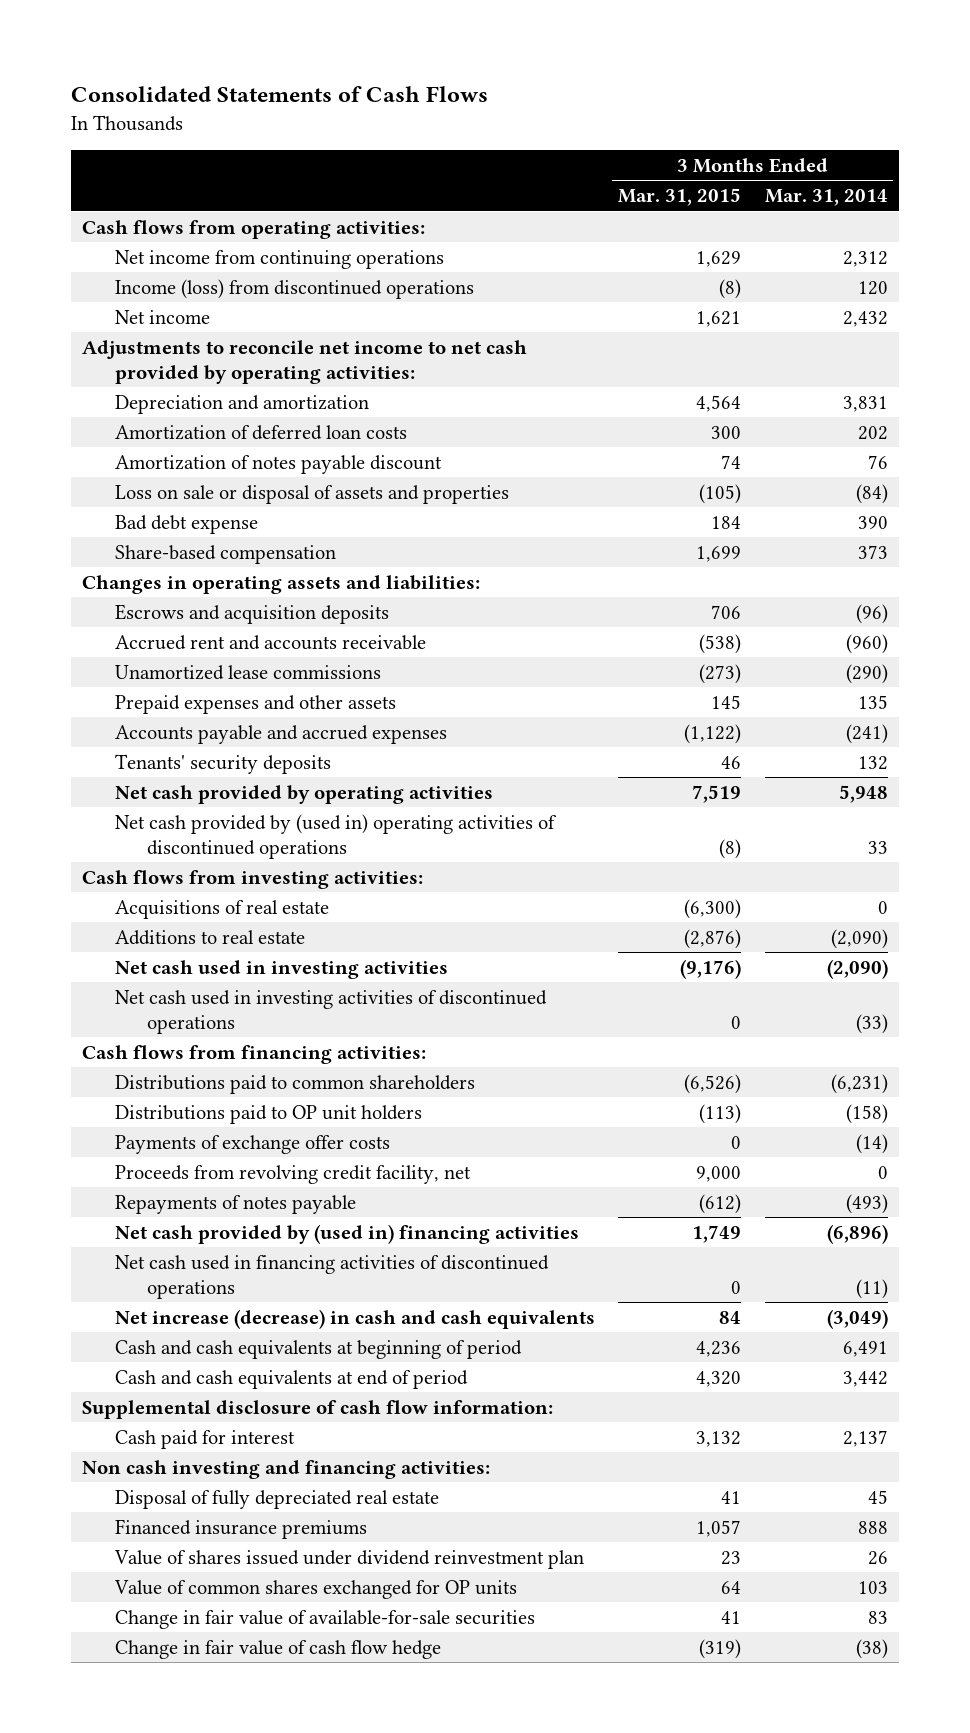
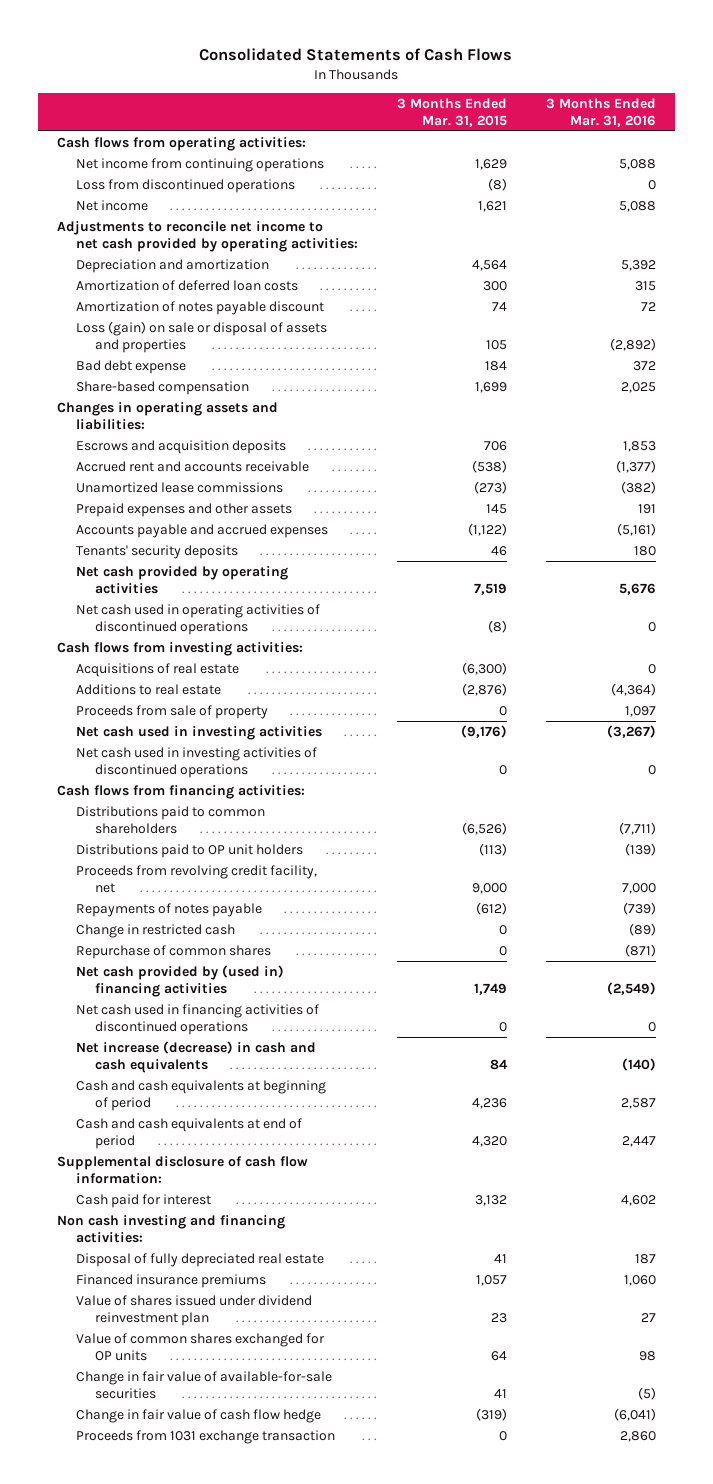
- | 3 Months Ended Mar. 31, 2015 | 3 Months Ended Mar. 31, 2014
+ | 3 Months Ended Mar. 31, 2015 | 3 Months Ended Mar. 31, 2016
- Income (loss) from discontinued operations | (8) | 120
+ Loss from discontinued operations | (8) | 0
- Loss on sale or disposal of assets and properties | (105) | (84)
+ Loss (gain) on sale or disposal of assets and properties | 105 | (2,892)
- Net cash provided by (used in) operating activities of discontinued operations | (8) | 33
+ Net cash used in operating activities of discontinued operations | (8) | 0
+ Proceeds from sale of property | 0 | 1,097
- Payments of exchange offer costs | 0 | (14)
+ Change in restricted cash | 0 | (89)
+ Repurchase of common shares | 0 | (871)
+ Proceeds from 1031 exchange transaction | 0 | 2,860

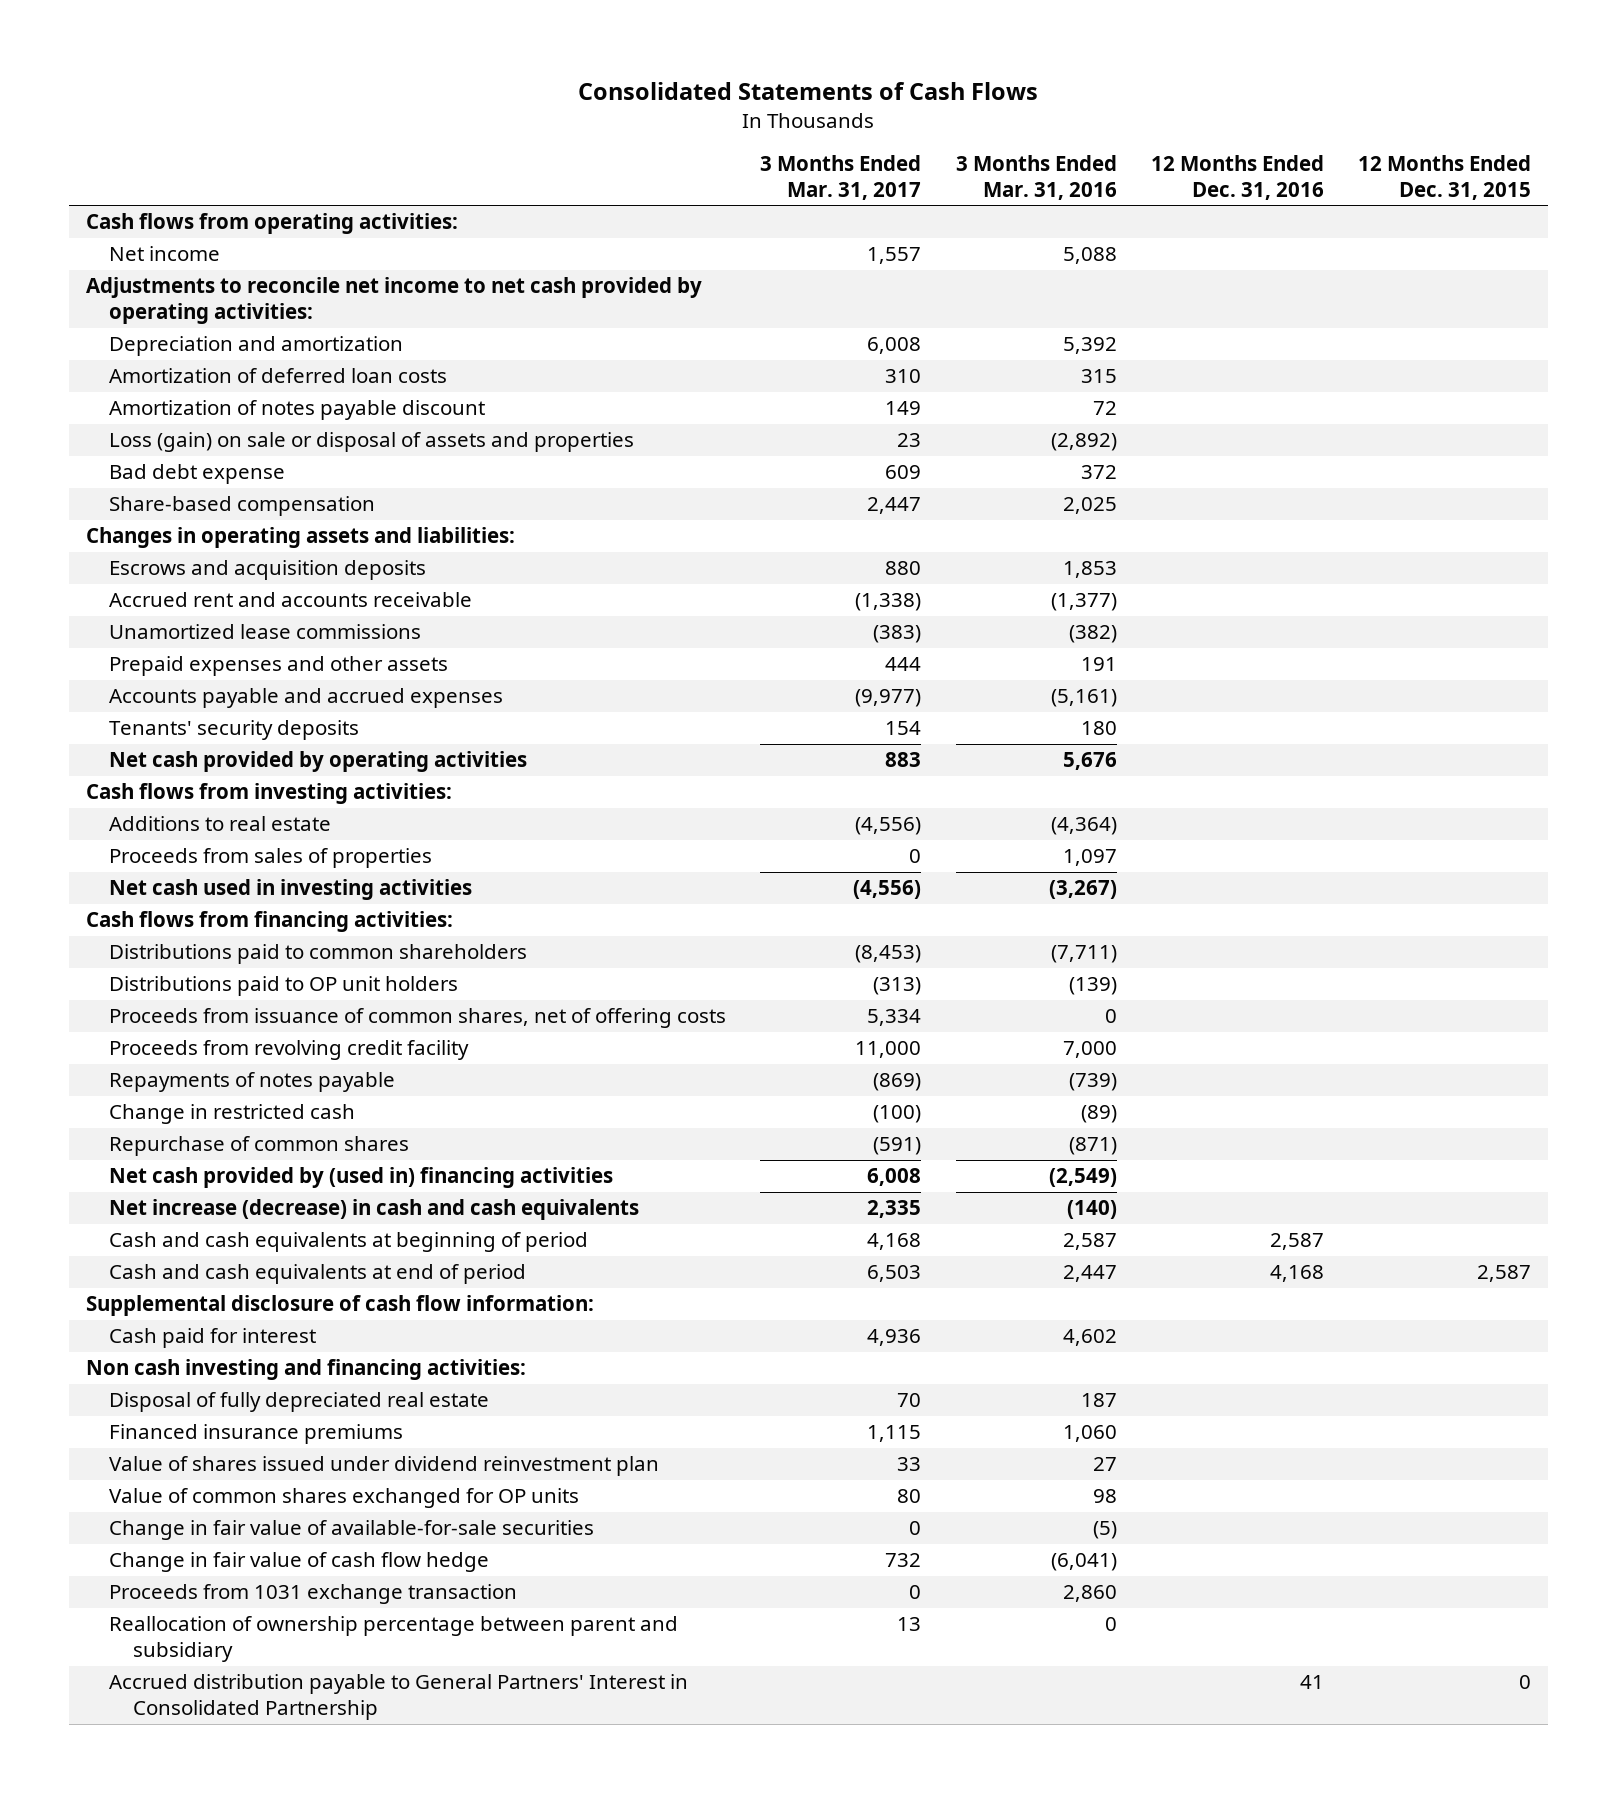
- | 3 Months Ended Mar. 31, 2015 | 3 Months Ended Mar. 31, 2016
+ | 3 Months Ended Mar. 31, 2017 | 3 Months Ended Mar. 31, 2016 | 12 Months Ended Dec. 31, 2016 | 12 Months Ended Dec. 31, 2015
- Net income from continuing operations | 1,629 | 5,088
- Loss from discontinued operations | (8) | 0
- Net cash used in operating activities of discontinued operations | (8) | 0
- Acquisitions of real estate | (6,300) | 0
- Proceeds from sale of property | 0 | 1,097
+ Proceeds from sales of properties | 0 | 1,097 | |
- Net cash used in investing activities of discontinued operations | 0 | 0
- Proceeds from revolving credit facility, net | 9,000 | 7,000
+ Proceeds from issuance of common shares, net of offering costs | 5,334 | 0 | |
+ Proceeds from revolving credit facility | 11,000 | 7,000 | |
- Net cash used in financing activities of discontinued operations | 0 | 0
+ Reallocation of ownership percentage between parent and subsidiary | 13 | 0 | |
+ Accrued distribution payable to General Partners' Interest in Consolidated Partnership | | | 41 | 0

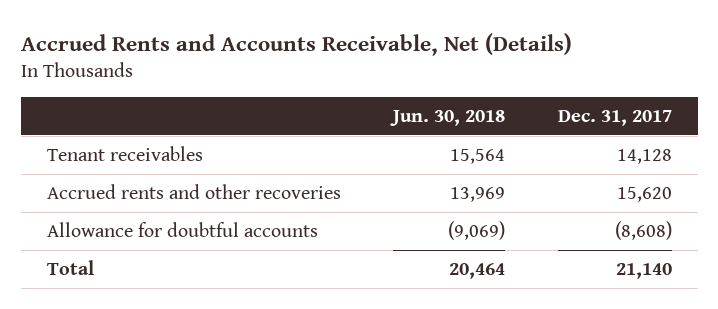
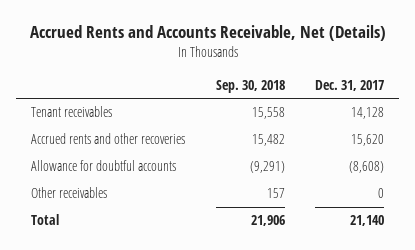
- | Jun. 30, 2018 | Dec. 31, 2017
+ | Sep. 30, 2018 | Dec. 31, 2017
+ Other receivables | 157 | 0

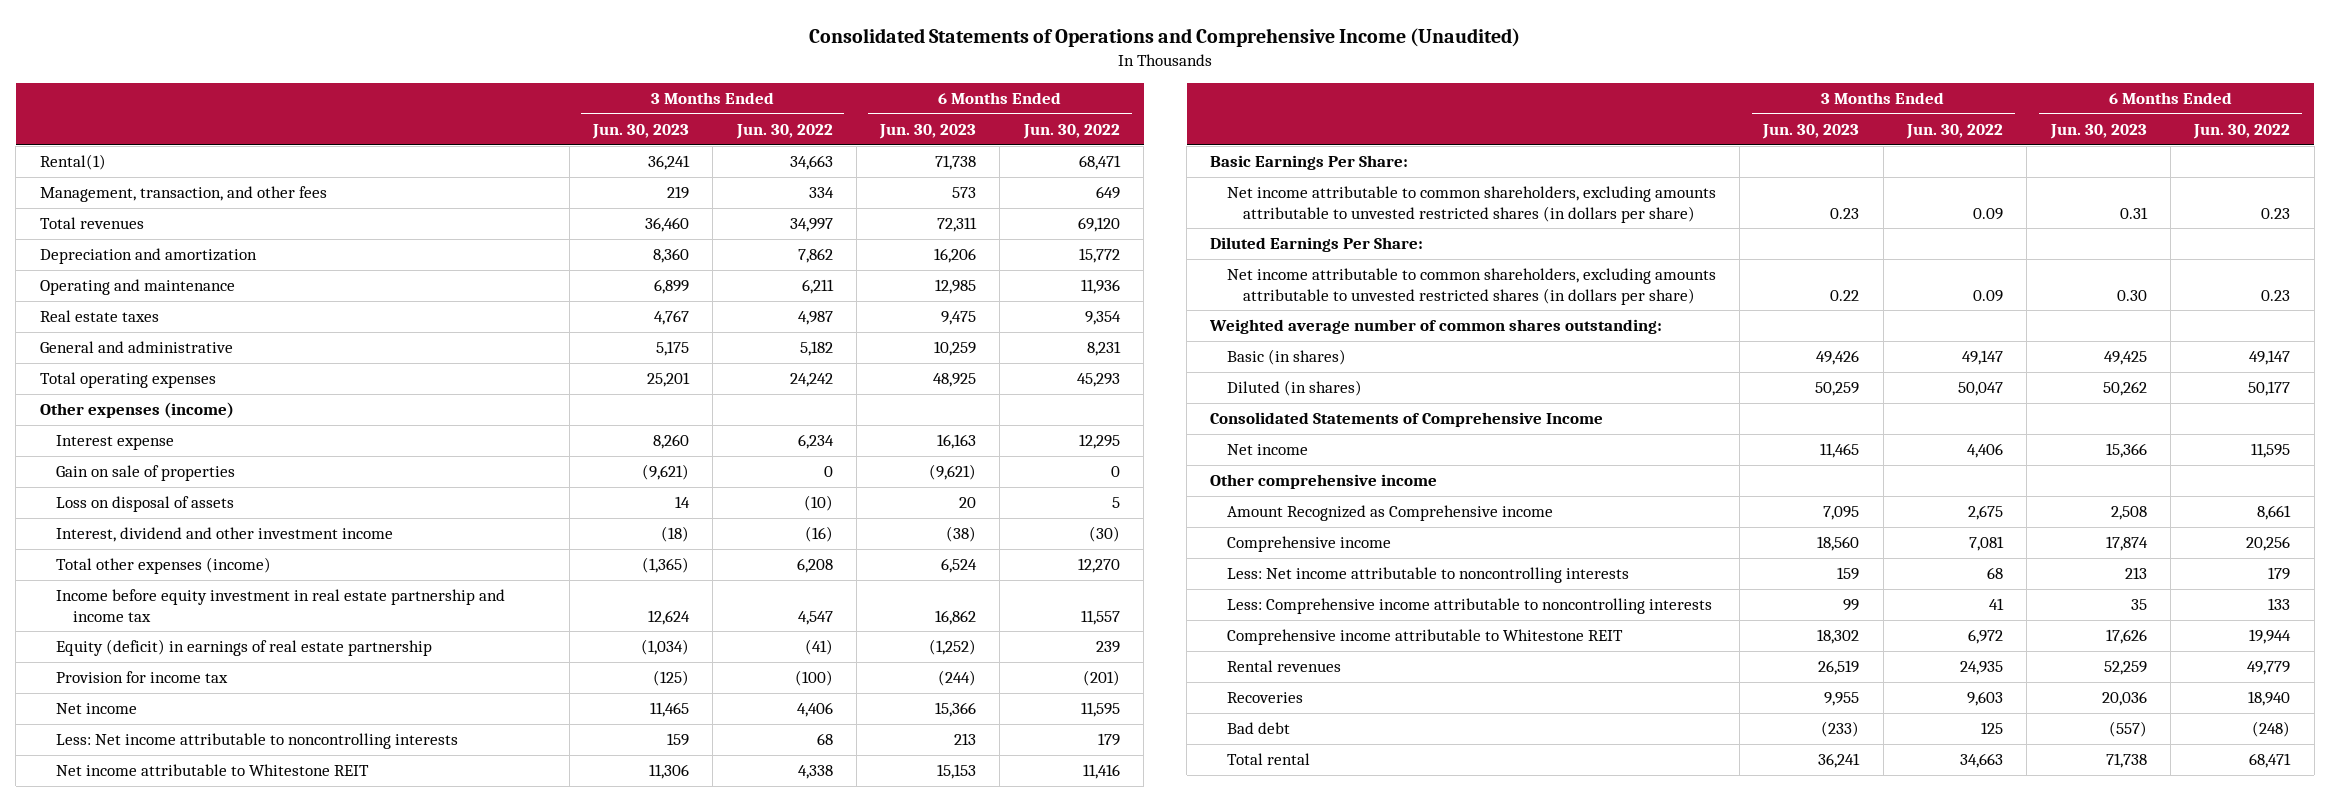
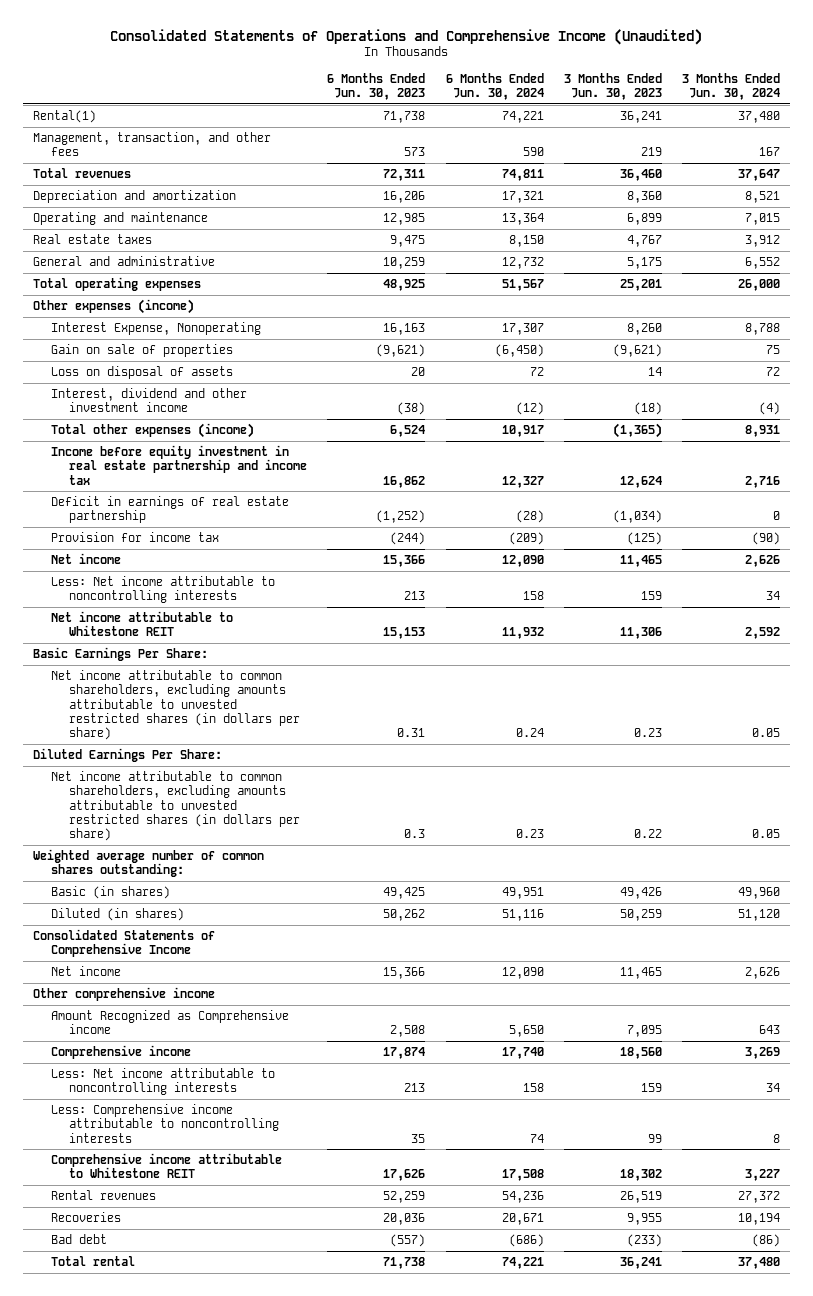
- | 3 Months Ended Jun. 30, 2023 | 3 Months Ended Jun. 30, 2022 | 6 Months Ended Jun. 30, 2023 | 6 Months Ended Jun. 30, 2022
+ | 6 Months Ended Jun. 30, 2023 | 6 Months Ended Jun. 30, 2024 | 3 Months Ended Jun. 30, 2023 | 3 Months Ended Jun. 30, 2024
- Interest expense | 8,260 | 6,234 | 16,163 | 12,295
+ Interest Expense, Nonoperating | 16,163 | 17,307 | 8,260 | 8,788
- Equity (deficit) in earnings of real estate partnership | (1,034) | (41) | (1,252) | 239
+ Deficit in earnings of real estate partnership | (1,252) | (28) | (1,034) | 0
- Net income attributable to common shareholders, excluding amounts attributable to unvested restricted shares (in dollars per share) | 0.22 | 0.09 | 0.30 | 0.23
+ Net income attributable to common shareholders, excluding amounts attributable to unvested restricted shares (in dollars per share) | 0.3 | 0.23 | 0.22 | 0.05

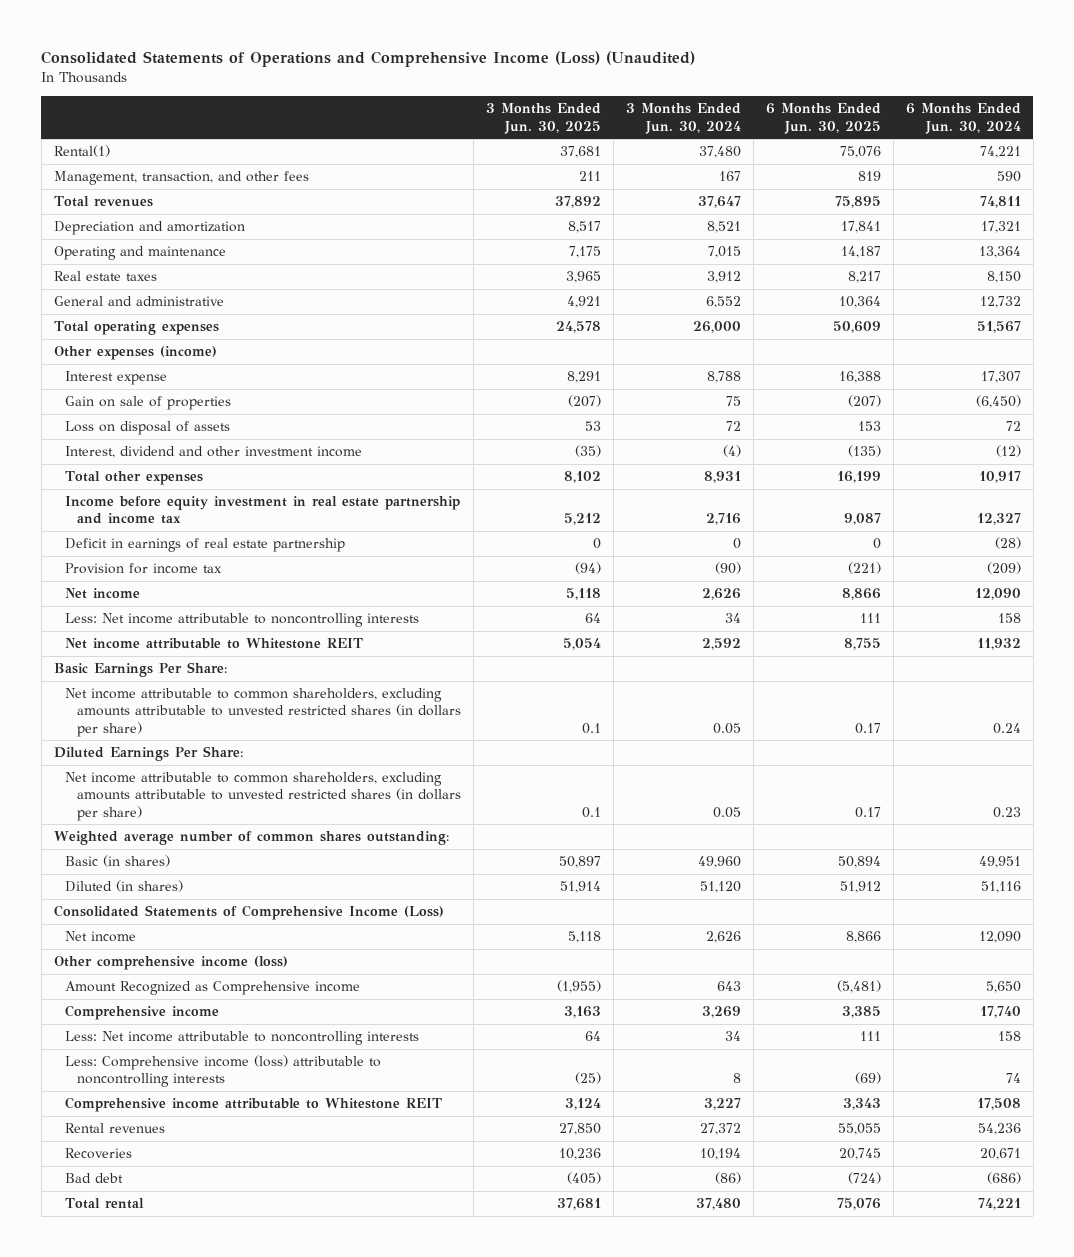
- Consolidated Statements of Operations and Comprehensive Income (Unaudited)
+ Consolidated Statements of Operations and Comprehensive Income (Loss) (Unaudited)
- | 6 Months Ended Jun. 30, 2023 | 6 Months Ended Jun. 30, 2024 | 3 Months Ended Jun. 30, 2023 | 3 Months Ended Jun. 30, 2024
+ | 3 Months Ended Jun. 30, 2025 | 3 Months Ended Jun. 30, 2024 | 6 Months Ended Jun. 30, 2025 | 6 Months Ended Jun. 30, 2024
- Interest Expense, Nonoperating | 16,163 | 17,307 | 8,260 | 8,788
+ Interest expense | 8,291 | 8,788 | 16,388 | 17,307
- Total other expenses (income) | 6,524 | 10,917 | (1,365) | 8,931
+ Total other expenses | 8,102 | 8,931 | 16,199 | 10,917
- Consolidated Statements of Comprehensive Income
+ Consolidated Statements of Comprehensive Income (Loss)
- Other comprehensive income
+ Other comprehensive income (loss)
- Less: Comprehensive income attributable to noncontrolling interests | 35 | 74 | 99 | 8
+ Less: Comprehensive income (loss) attributable to noncontrolling interests | (25) | 8 | (69) | 74

